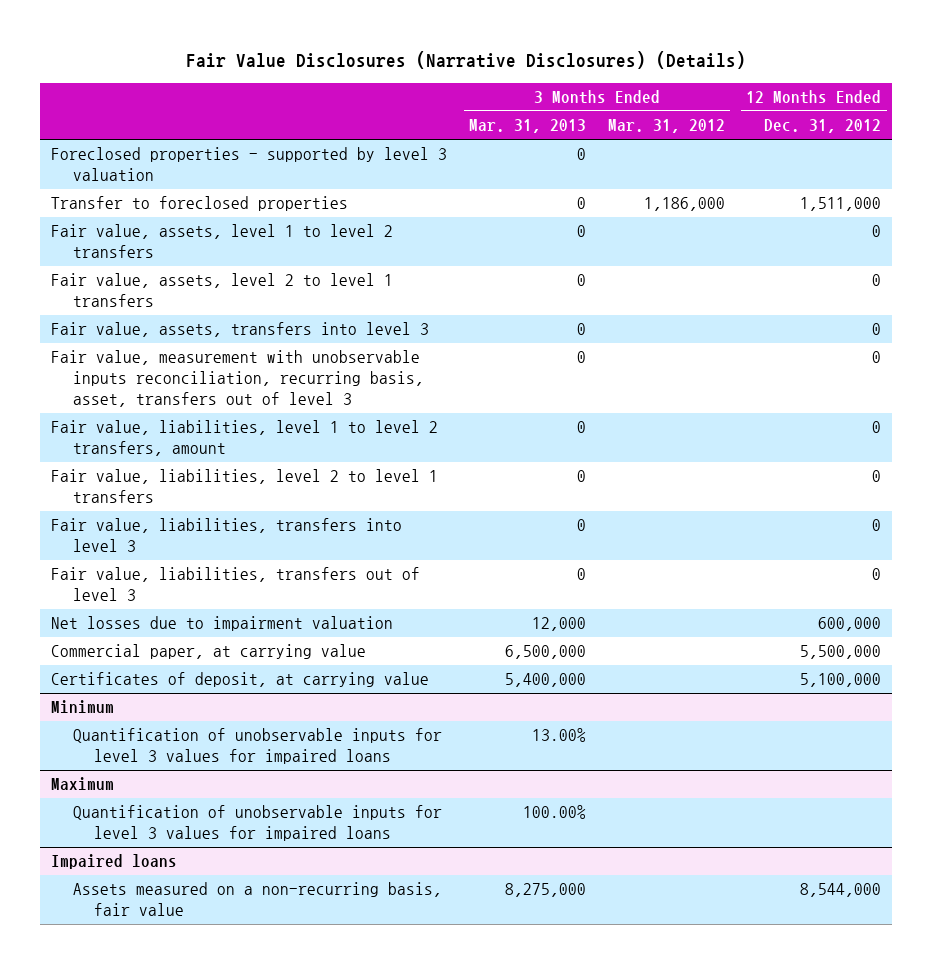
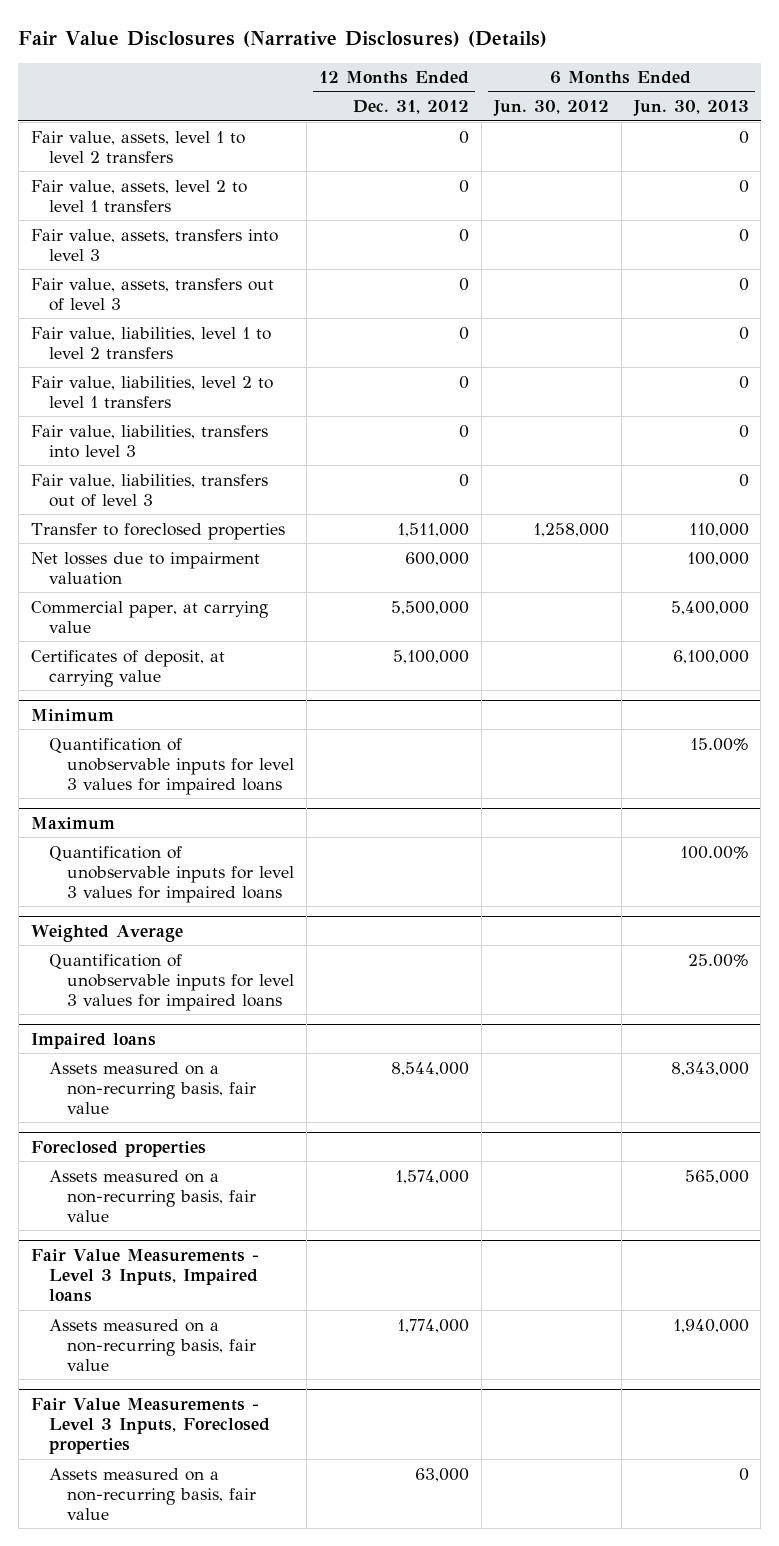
- | 3 Months Ended Mar. 31, 2013 | 3 Months Ended Mar. 31, 2012 | 12 Months Ended Dec. 31, 2012
+ | 12 Months Ended Dec. 31, 2012 | 6 Months Ended Jun. 30, 2012 | 6 Months Ended Jun. 30, 2013
- Foreclosed properties - supported by level 3 valuation | 0 | |
- Fair value, measurement with unobservable inputs reconciliation, recurring basis, asset, transfers out of level 3 | 0 | | 0
- Fair value, liabilities, level 1 to level 2 transfers, amount | 0 | | 0
+ Fair value, assets, transfers out of level 3 | 0 | | 0
+ Fair value, liabilities, level 1 to level 2 transfers | 0 | | 0
moved down: Transfer to foreclosed properties | 1,511,000 | 1,258,000 | 110,000
+ Weighted Average
+ Quantification of unobservable inputs for level 3 values for impaired loans | | | 25.00%
+ Foreclosed properties
+ Assets measured on a non-recurring basis, fair value | 1,574,000 | | 565,000
+ Fair Value Measurements - Level 3 Inputs, Impaired loans
+ Assets measured on a non-recurring basis, fair value | 1,774,000 | | 1,940,000
+ Fair Value Measurements - Level 3 Inputs, Foreclosed properties
+ Assets measured on a non-recurring basis, fair value | 63,000 | | 0

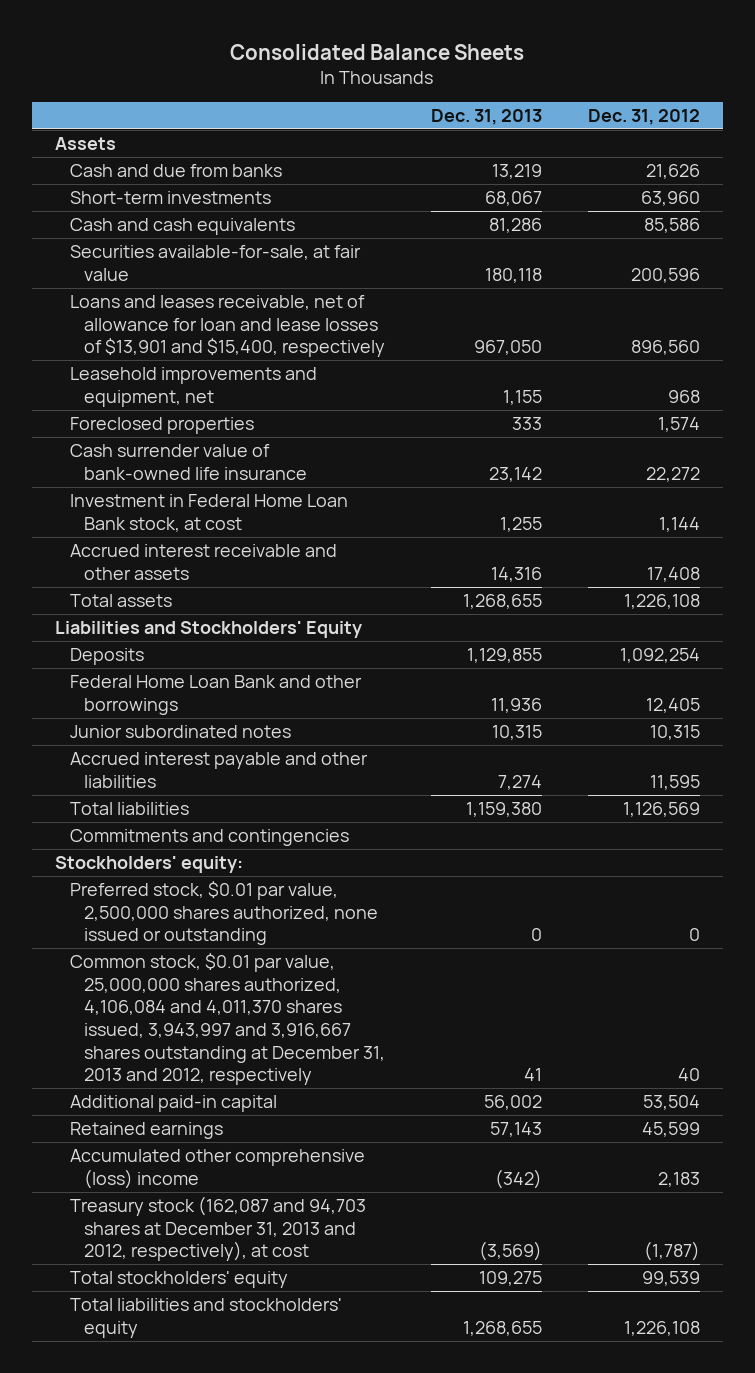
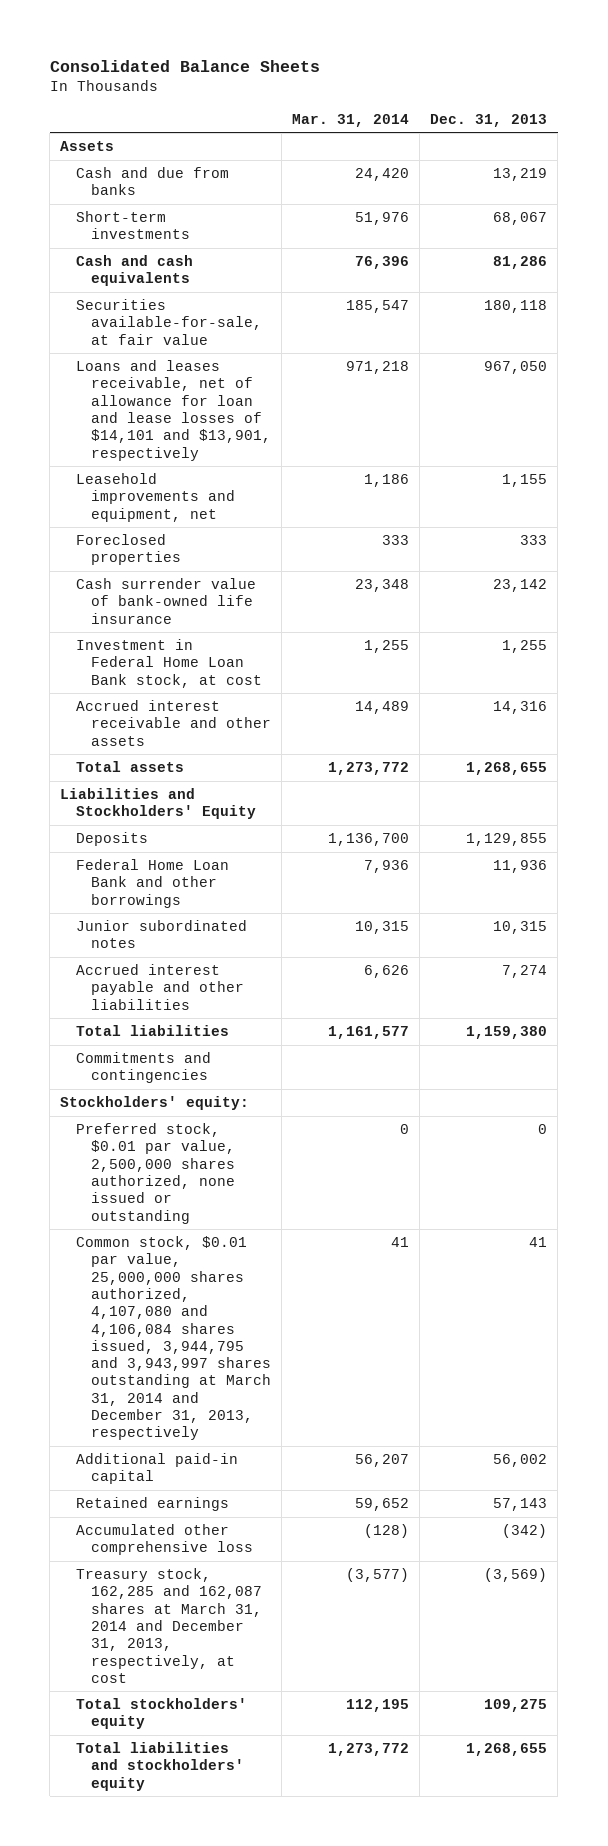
- | Dec. 31, 2013 | Dec. 31, 2012
+ | Mar. 31, 2014 | Dec. 31, 2013
- Loans and leases receivable, net of allowance for loan and lease losses of $13,901 and $15,400, respectively | 967,050 | 896,560
+ Loans and leases receivable, net of allowance for loan and lease losses of $14,101 and $13,901, respectively | 971,218 | 967,050
- Common stock, $0.01 par value, 25,000,000 shares authorized, 4,106,084 and 4,011,370 shares issued, 3,943,997 and 3,916,667 shares outstanding at December 31, 2013 and 2012, respectively | 41 | 40
+ Common stock, $0.01 par value, 25,000,000 shares authorized, 4,107,080 and 4,106,084 shares issued, 3,944,795 and 3,943,997 shares outstanding at March 31, 2014 and December 31, 2013, respectively | 41 | 41
- Accumulated other comprehensive (loss) income | (342) | 2,183
- Treasury stock (162,087 and 94,703 shares at December 31, 2013 and 2012, respectively), at cost | (3,569) | (1,787)
+ Accumulated other comprehensive loss | (128) | (342)
+ Treasury stock, 162,285 and 162,087 shares at March 31, 2014 and December 31, 2013, respectively, at cost | (3,577) | (3,569)

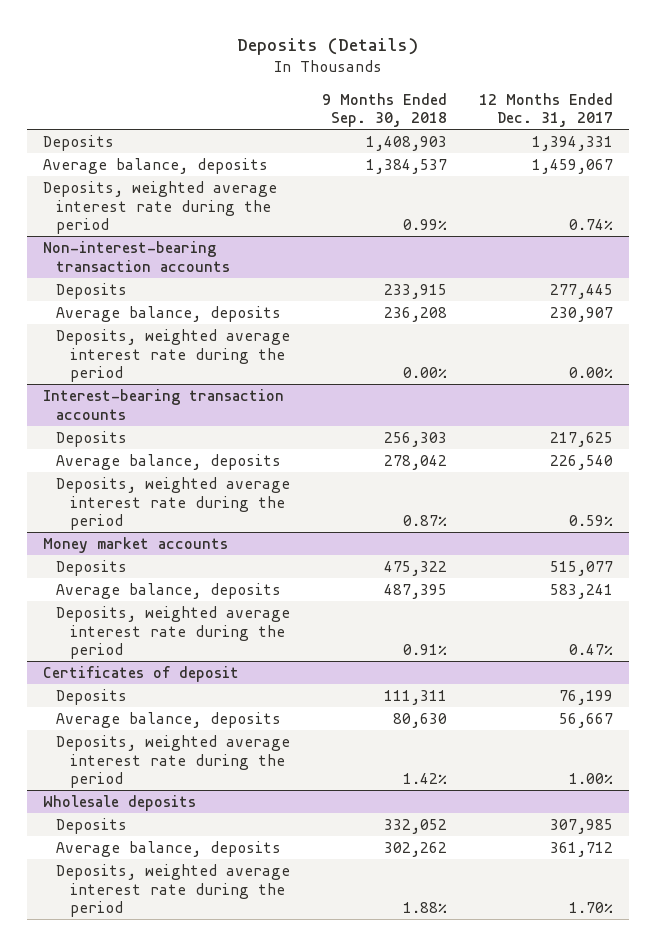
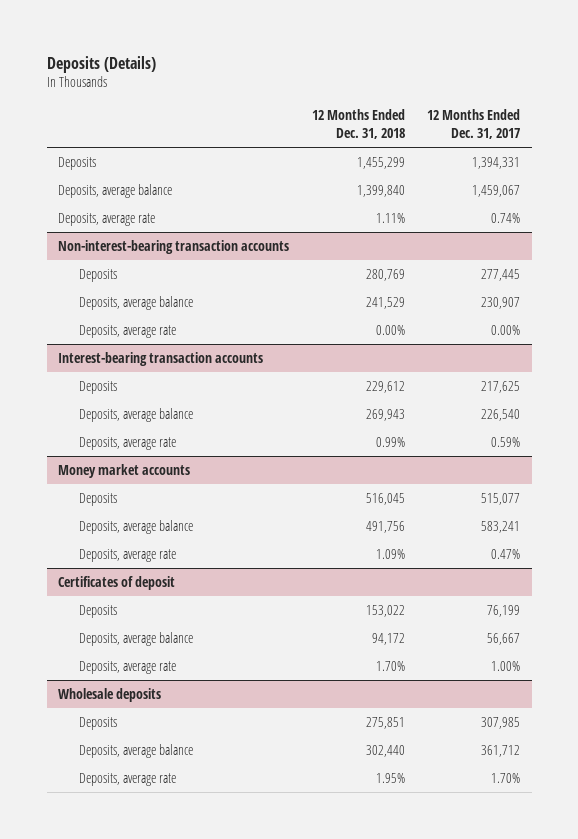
- | 9 Months Ended Sep. 30, 2018 | 12 Months Ended Dec. 31, 2017
+ | 12 Months Ended Dec. 31, 2018 | 12 Months Ended Dec. 31, 2017
- Average balance, deposits | 1,384,537 | 1,459,067
- Deposits, weighted average interest rate during the period | 0.99% | 0.74%
+ Deposits, average balance | 1,399,840 | 1,459,067
+ Deposits, average rate | 1.11% | 0.74%
@ Non-interest-bearing transaction accounts
- Average balance, deposits | 236,208 | 230,907
- Deposits, weighted average interest rate during the period | 0.00% | 0.00%
+ Deposits, average balance | 241,529 | 230,907
+ Deposits, average rate | 0.00% | 0.00%
@ Interest-bearing transaction accounts
- Average balance, deposits | 278,042 | 226,540
- Deposits, weighted average interest rate during the period | 0.87% | 0.59%
+ Deposits, average balance | 269,943 | 226,540
+ Deposits, average rate | 0.99% | 0.59%
@ Money market accounts
- Average balance, deposits | 487,395 | 583,241
- Deposits, weighted average interest rate during the period | 0.91% | 0.47%
+ Deposits, average balance | 491,756 | 583,241
+ Deposits, average rate | 1.09% | 0.47%
@ Certificates of deposit
- Average balance, deposits | 80,630 | 56,667
- Deposits, weighted average interest rate during the period | 1.42% | 1.00%
+ Deposits, average balance | 94,172 | 56,667
+ Deposits, average rate | 1.70% | 1.00%
@ Wholesale deposits
- Average balance, deposits | 302,262 | 361,712
- Deposits, weighted average interest rate during the period | 1.88% | 1.70%
+ Deposits, average balance | 302,440 | 361,712
+ Deposits, average rate | 1.95% | 1.70%

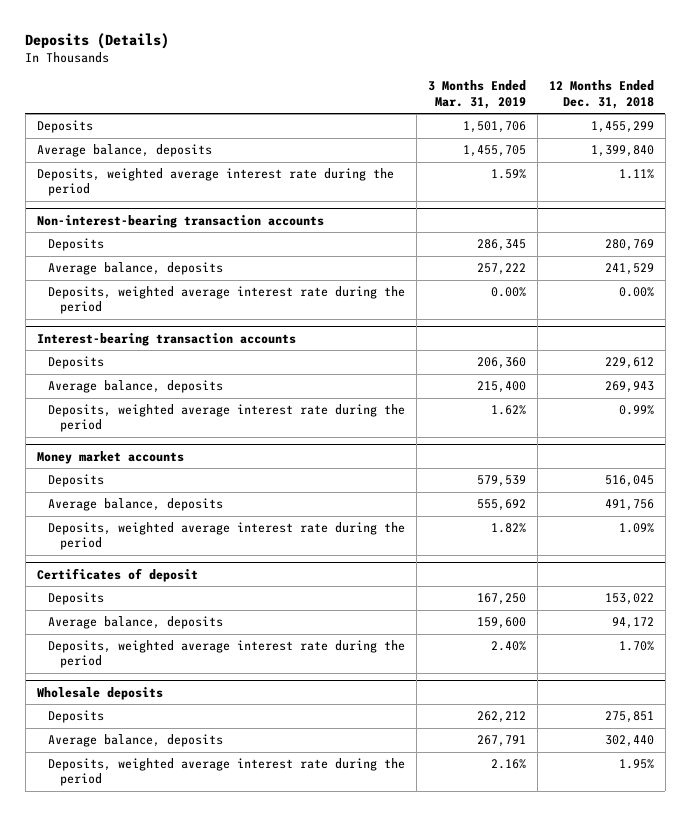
- | 12 Months Ended Dec. 31, 2018 | 12 Months Ended Dec. 31, 2017
+ | 3 Months Ended Mar. 31, 2019 | 12 Months Ended Dec. 31, 2018
- Deposits, average balance | 1,399,840 | 1,459,067
- Deposits, average rate | 1.11% | 0.74%
+ Average balance, deposits | 1,455,705 | 1,399,840
+ Deposits, weighted average interest rate during the period | 1.59% | 1.11%
@ Non-interest-bearing transaction accounts
- Deposits, average balance | 241,529 | 230,907
- Deposits, average rate | 0.00% | 0.00%
+ Average balance, deposits | 257,222 | 241,529
+ Deposits, weighted average interest rate during the period | 0.00% | 0.00%
@ Interest-bearing transaction accounts
- Deposits, average balance | 269,943 | 226,540
- Deposits, average rate | 0.99% | 0.59%
+ Average balance, deposits | 215,400 | 269,943
+ Deposits, weighted average interest rate during the period | 1.62% | 0.99%
@ Money market accounts
- Deposits, average balance | 491,756 | 583,241
- Deposits, average rate | 1.09% | 0.47%
+ Average balance, deposits | 555,692 | 491,756
+ Deposits, weighted average interest rate during the period | 1.82% | 1.09%
@ Certificates of deposit
- Deposits, average balance | 94,172 | 56,667
- Deposits, average rate | 1.70% | 1.00%
+ Average balance, deposits | 159,600 | 94,172
+ Deposits, weighted average interest rate during the period | 2.40% | 1.70%
@ Wholesale deposits
- Deposits, average balance | 302,440 | 361,712
- Deposits, average rate | 1.95% | 1.70%
+ Average balance, deposits | 267,791 | 302,440
+ Deposits, weighted average interest rate during the period | 2.16% | 1.95%

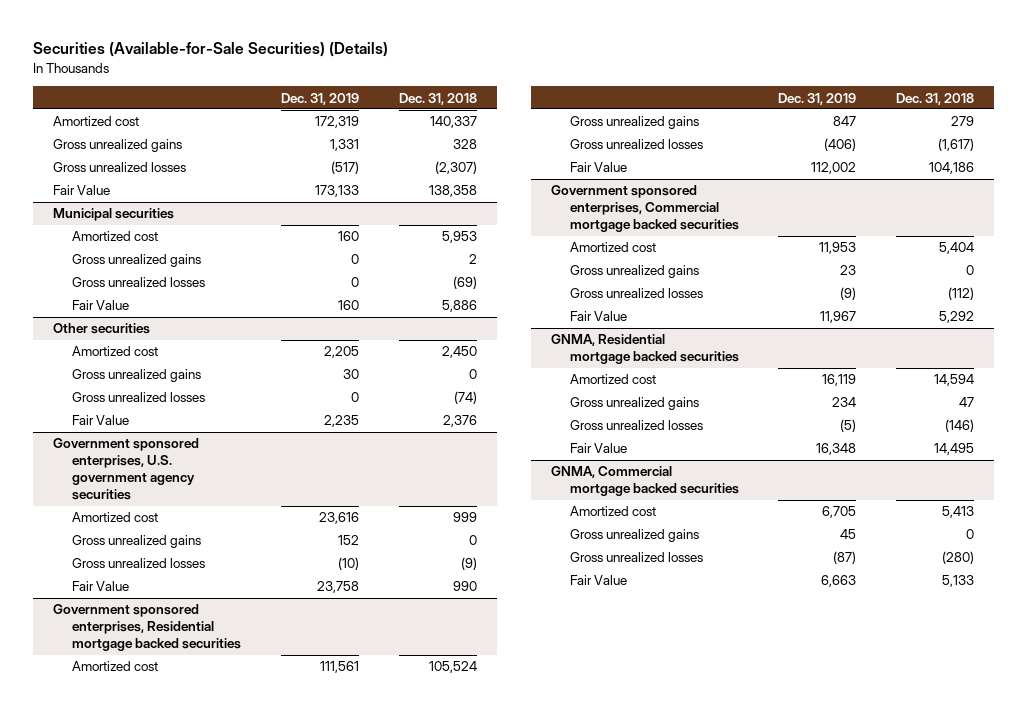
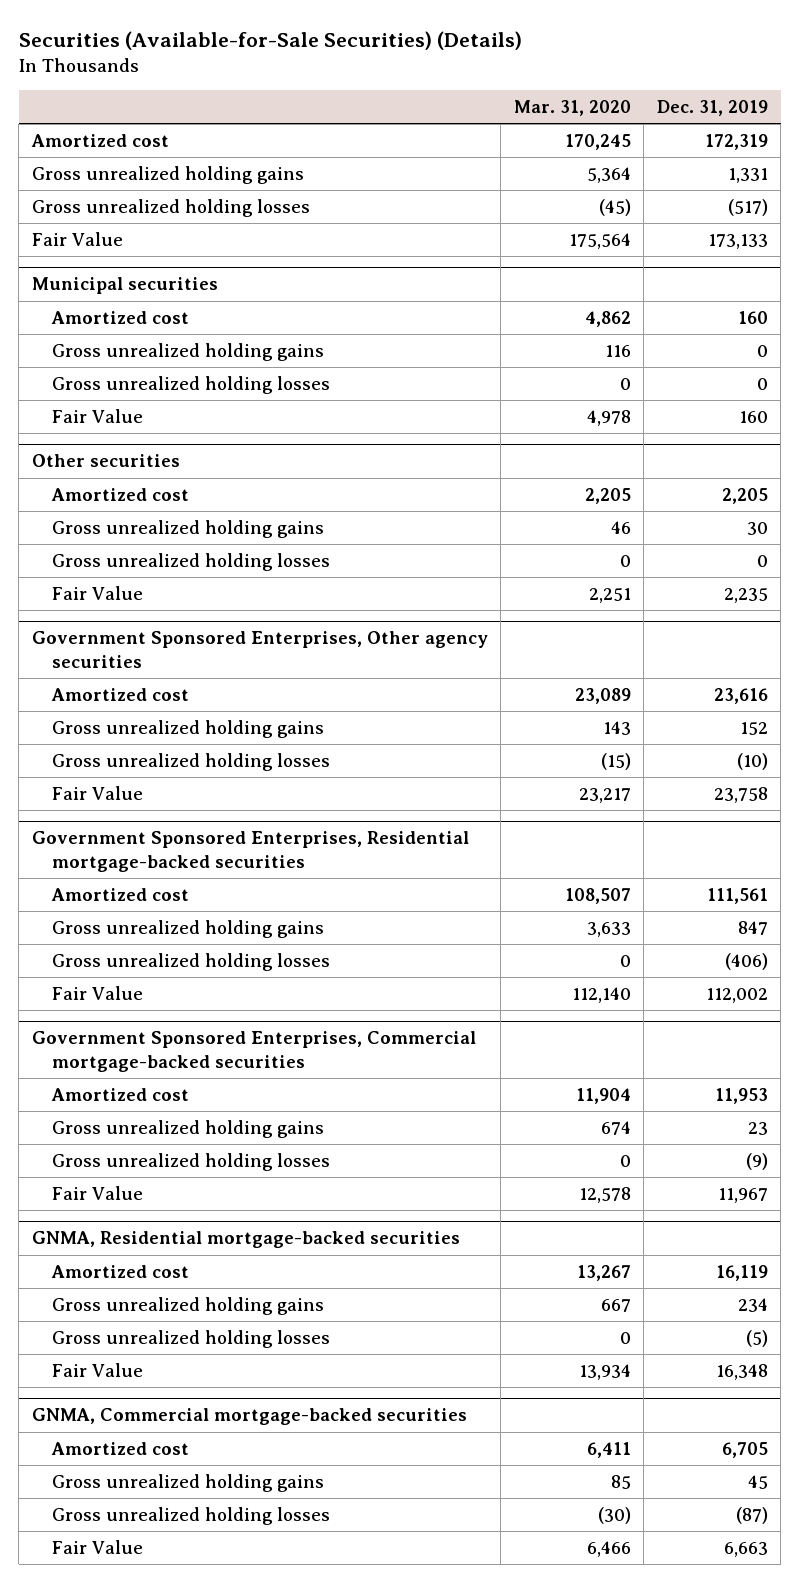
- | Dec. 31, 2019 | Dec. 31, 2018
+ | Mar. 31, 2020 | Dec. 31, 2019
- Gross unrealized gains | 1,331 | 328
- Gross unrealized losses | (517) | (2,307)
+ Gross unrealized holding gains | 5,364 | 1,331
+ Gross unrealized holding losses | (45) | (517)
@ Municipal securities
- Gross unrealized gains | 0 | 2
- Gross unrealized losses | 0 | (69)
+ Gross unrealized holding gains | 116 | 0
+ Gross unrealized holding losses | 0 | 0
@ Other securities
- Gross unrealized gains | 30 | 0
- Gross unrealized losses | 0 | (74)
+ Gross unrealized holding gains | 46 | 30
+ Gross unrealized holding losses | 0 | 0
- Government sponsored enterprises, U.S. government agency securities
+ Government Sponsored Enterprises, Other agency securities
- Gross unrealized gains | 152 | 0
- Gross unrealized losses | (10) | (9)
+ Gross unrealized holding gains | 143 | 152
+ Gross unrealized holding losses | (15) | (10)
- Government sponsored enterprises, Residential mortgage backed securities
+ Government Sponsored Enterprises, Residential mortgage-backed securities
- Gross unrealized gains | 847 | 279
- Gross unrealized losses | (406) | (1,617)
+ Gross unrealized holding gains | 3,633 | 847
+ Gross unrealized holding losses | 0 | (406)
- Government sponsored enterprises, Commercial mortgage backed securities
+ Government Sponsored Enterprises, Commercial mortgage-backed securities
- Gross unrealized gains | 23 | 0
- Gross unrealized losses | (9) | (112)
+ Gross unrealized holding gains | 674 | 23
+ Gross unrealized holding losses | 0 | (9)
- GNMA, Residential mortgage backed securities
+ GNMA, Residential mortgage-backed securities
- Gross unrealized gains | 234 | 47
- Gross unrealized losses | (5) | (146)
+ Gross unrealized holding gains | 667 | 234
+ Gross unrealized holding losses | 0 | (5)
- GNMA, Commercial mortgage backed securities
+ GNMA, Commercial mortgage-backed securities
- Gross unrealized gains | 45 | 0
- Gross unrealized losses | (87) | (280)
+ Gross unrealized holding gains | 85 | 45
+ Gross unrealized holding losses | (30) | (87)

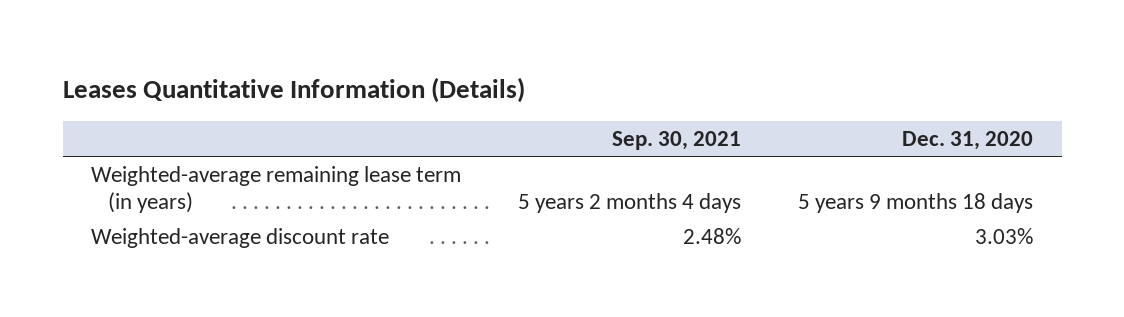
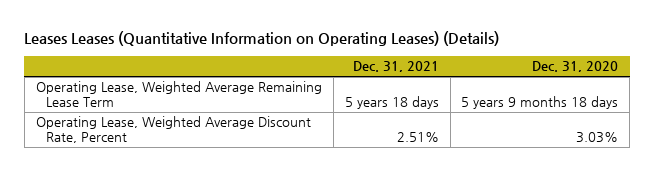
- Leases Quantitative Information (Details)
+ Leases Leases (Quantitative Information on Operating Leases) (Details)
- | Sep. 30, 2021 | Dec. 31, 2020
+ | Dec. 31, 2021 | Dec. 31, 2020
- Weighted-average remaining lease term (in years) | 5 years 2 months 4 days | 5 years 9 months 18 days
- Weighted-average discount rate | 2.48% | 3.03%
+ Operating Lease, Weighted Average Remaining Lease Term | 5 years 18 days | 5 years 9 months 18 days
+ Operating Lease, Weighted Average Discount Rate, Percent | 2.51% | 3.03%

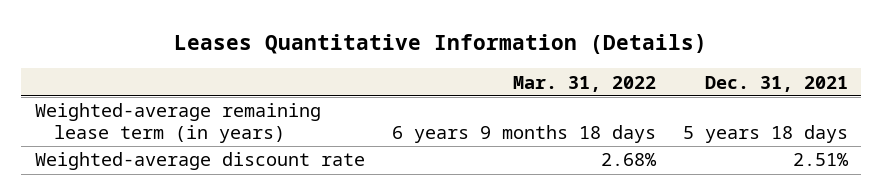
- Leases Leases (Quantitative Information on Operating Leases) (Details)
+ Leases Quantitative Information (Details)
- | Dec. 31, 2021 | Dec. 31, 2020
+ | Mar. 31, 2022 | Dec. 31, 2021
- Operating Lease, Weighted Average Remaining Lease Term | 5 years 18 days | 5 years 9 months 18 days
- Operating Lease, Weighted Average Discount Rate, Percent | 2.51% | 3.03%
+ Weighted-average remaining lease term (in years) | 6 years 9 months 18 days | 5 years 18 days
+ Weighted-average discount rate | 2.68% | 2.51%

